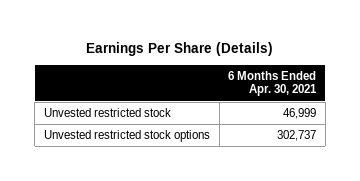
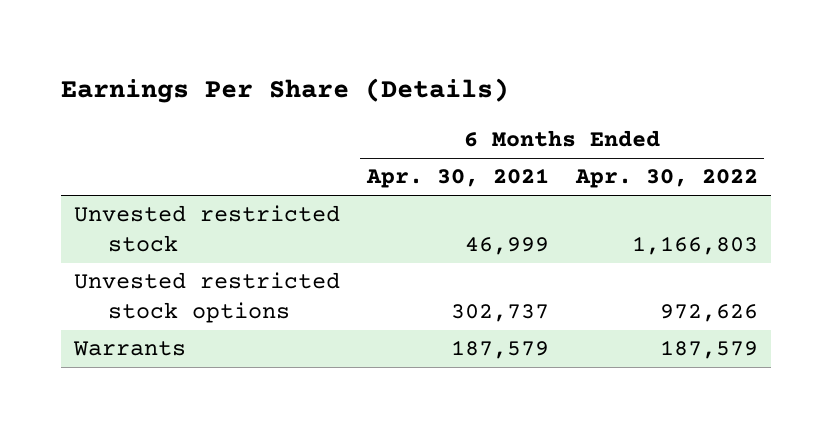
- | 6 Months Ended Apr. 30, 2021
+ | 6 Months Ended Apr. 30, 2021 | 6 Months Ended Apr. 30, 2022
+ Warrants | 187,579 | 187,579

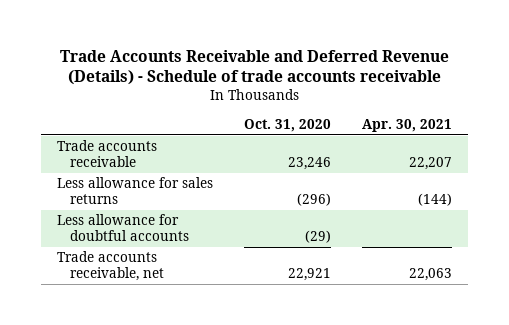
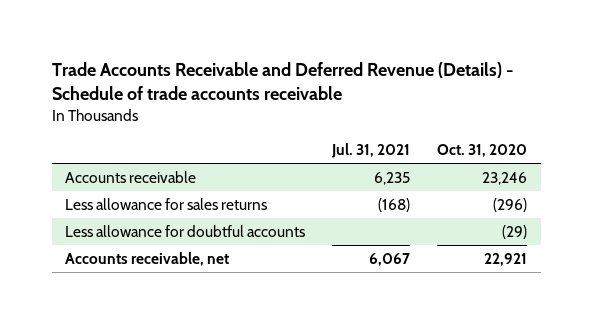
- | Oct. 31, 2020 | Apr. 30, 2021
+ | Jul. 31, 2021 | Oct. 31, 2020
- Trade accounts receivable | 23,246 | 22,207
+ Accounts receivable | 6,235 | 23,246
- Trade accounts receivable, net | 22,921 | 22,063
+ Accounts receivable, net | 6,067 | 22,921

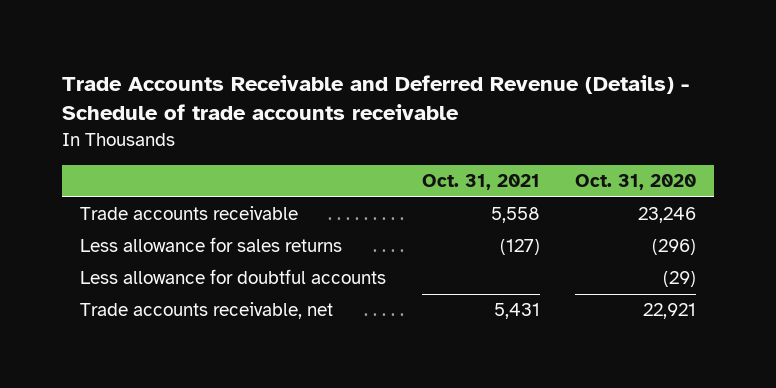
- | Jul. 31, 2021 | Oct. 31, 2020
+ | Oct. 31, 2021 | Oct. 31, 2020
- Accounts receivable | 6,235 | 23,246
+ Trade accounts receivable | 5,558 | 23,246
- Accounts receivable, net | 6,067 | 22,921
+ Trade accounts receivable, net | 5,431 | 22,921

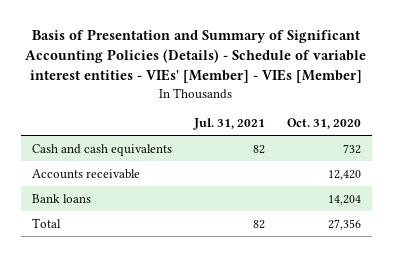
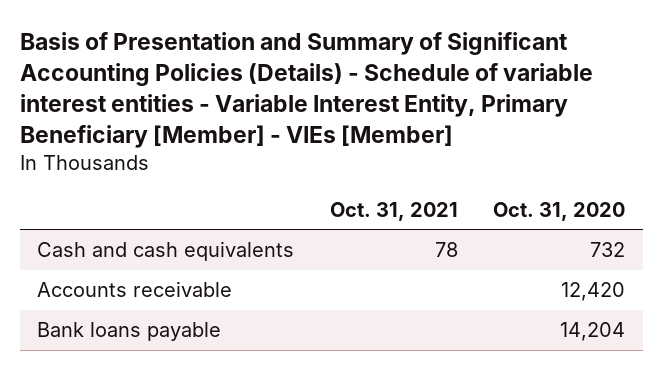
- Basis of Presentation and Summary of Significant Accounting Policies (Details) - Schedule of variable interest entities - VIEs' [Member] - VIEs [Member]
+ Basis of Presentation and Summary of Significant Accounting Policies (Details) - Schedule of variable interest entities - Variable Interest Entity, Primary Beneficiary [Member] - VIEs [Member]
- | Jul. 31, 2021 | Oct. 31, 2020
+ | Oct. 31, 2021 | Oct. 31, 2020
- Bank loans | | 14,204
- Total | 82 | 27,356
+ Bank loans payable | | 14,204

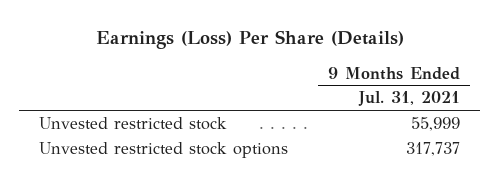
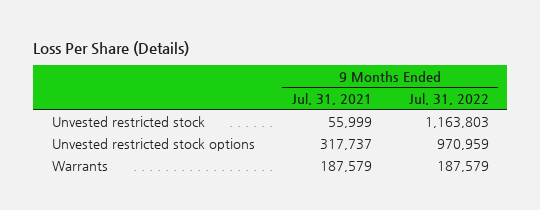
- Earnings (Loss) Per Share (Details)
+ Loss Per Share (Details)
- | 9 Months Ended Jul. 31, 2021
+ | 9 Months Ended Jul. 31, 2021 | 9 Months Ended Jul. 31, 2022
+ Warrants | 187,579 | 187,579

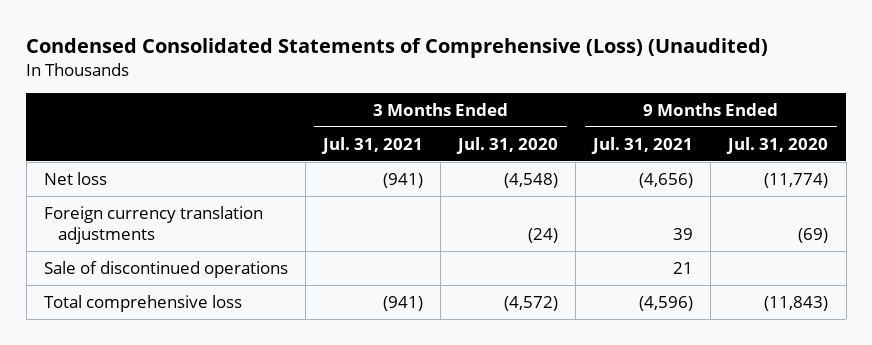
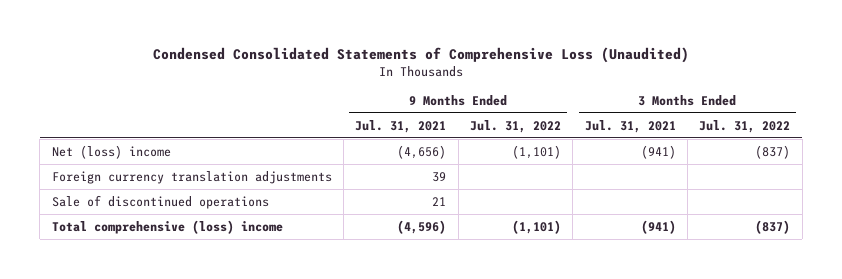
- Condensed Consolidated Statements of Comprehensive (Loss) (Unaudited)
+ Condensed Consolidated Statements of Comprehensive Loss (Unaudited)
- | 3 Months Ended Jul. 31, 2021 | 3 Months Ended Jul. 31, 2020 | 9 Months Ended Jul. 31, 2021 | 9 Months Ended Jul. 31, 2020
+ | 9 Months Ended Jul. 31, 2021 | 9 Months Ended Jul. 31, 2022 | 3 Months Ended Jul. 31, 2021 | 3 Months Ended Jul. 31, 2022
- Net loss | (941) | (4,548) | (4,656) | (11,774)
+ Net (loss) income | (4,656) | (1,101) | (941) | (837)
- Total comprehensive loss | (941) | (4,572) | (4,596) | (11,843)
+ Total comprehensive (loss) income | (4,596) | (1,101) | (941) | (837)

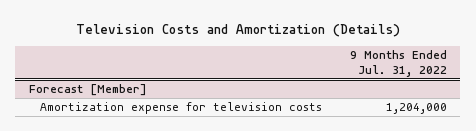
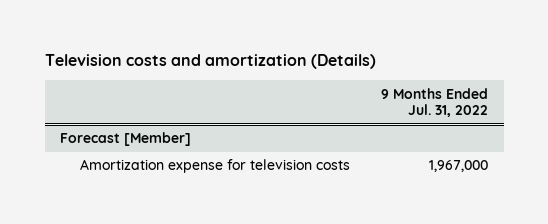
- Television Costs and Amortization (Details)
+ Television costs and amortization (Details)
@ Forecast [Member]
- Amortization expense for television costs | 1,204,000
+ Amortization expense for television costs | 1,967,000

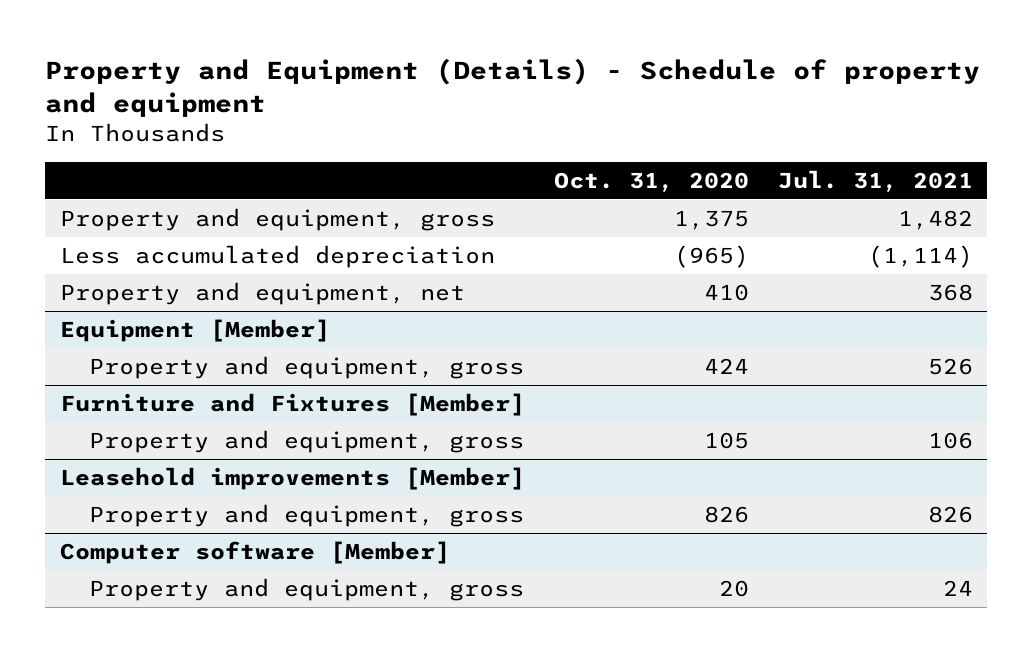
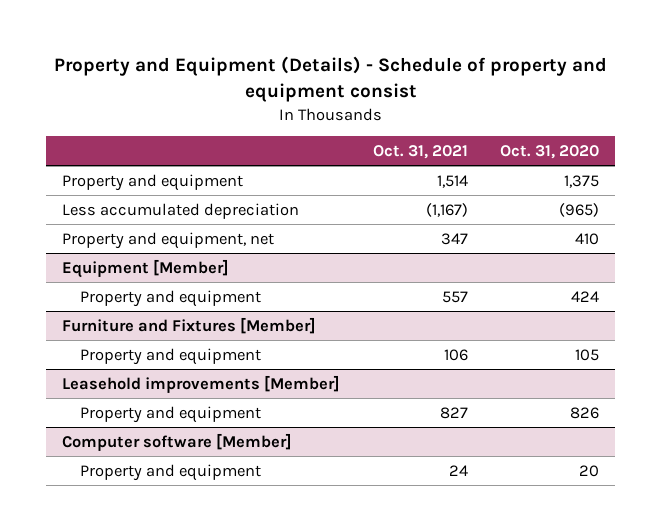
- Property and Equipment (Details) - Schedule of property and equipment
+ Property and Equipment (Details) - Schedule of property and equipment consist
- | Oct. 31, 2020 | Jul. 31, 2021
+ | Oct. 31, 2021 | Oct. 31, 2020
- Property and equipment, gross | 1,375 | 1,482
+ Property and equipment | 1,514 | 1,375
@ Equipment [Member]
- Property and equipment, gross | 424 | 526
+ Property and equipment | 557 | 424
@ Furniture and Fixtures [Member]
- Property and equipment, gross | 105 | 106
+ Property and equipment | 106 | 105
@ Leasehold improvements [Member]
- Property and equipment, gross | 826 | 826
+ Property and equipment | 827 | 826
@ Computer software [Member]
- Property and equipment, gross | 20 | 24
+ Property and equipment | 24 | 20

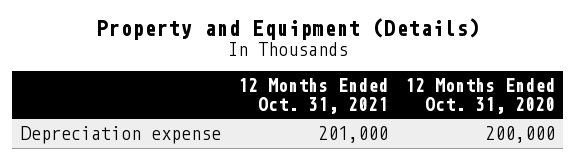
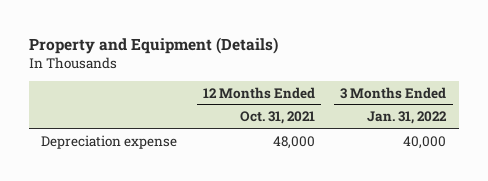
- | 12 Months Ended Oct. 31, 2021 | 12 Months Ended Oct. 31, 2020
+ | 12 Months Ended Oct. 31, 2021 | 3 Months Ended Jan. 31, 2022
- Depreciation expense | 201,000 | 200,000
+ Depreciation expense | 48,000 | 40,000

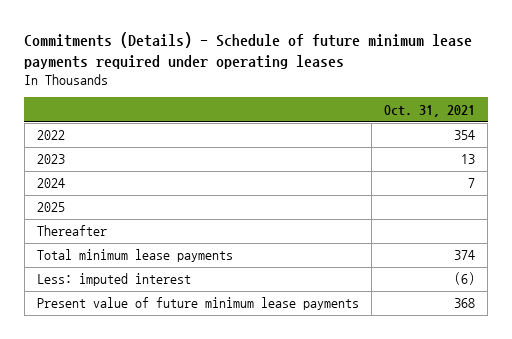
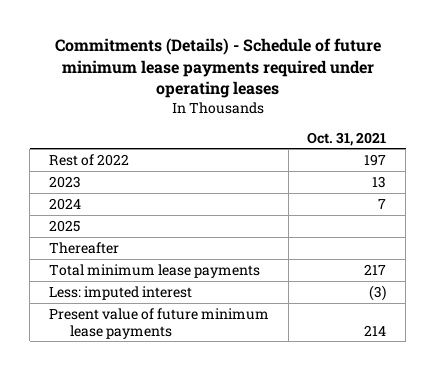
- 2022 | 354
+ Rest of 2022 | 197
- Total minimum lease payments | 374
- Less: imputed interest | (6)
- Present value of future minimum lease payments | 368
+ Total minimum lease payments | 217
+ Less: imputed interest | (3)
+ Present value of future minimum lease payments | 214

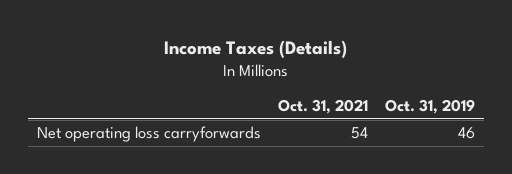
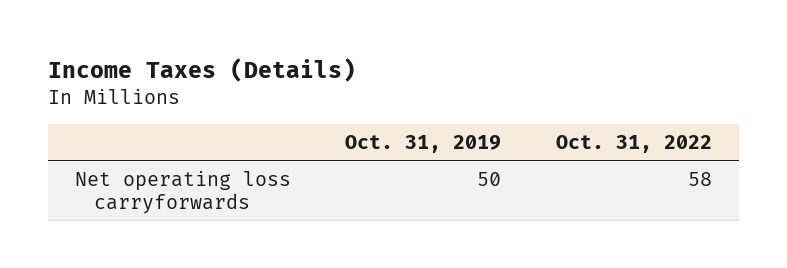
- | Oct. 31, 2021 | Oct. 31, 2019
+ | Oct. 31, 2019 | Oct. 31, 2022
- Net operating loss carryforwards | 54 | 46
+ Net operating loss carryforwards | 50 | 58

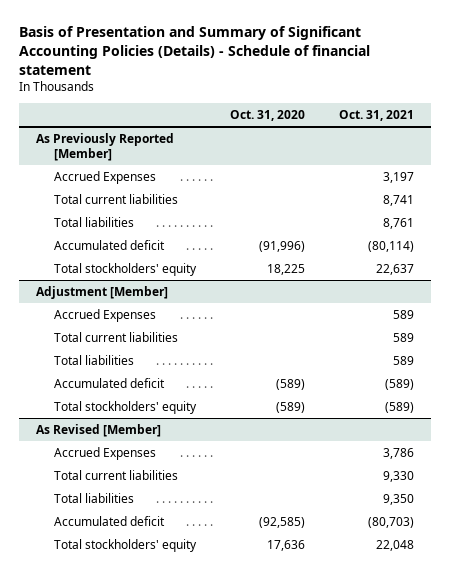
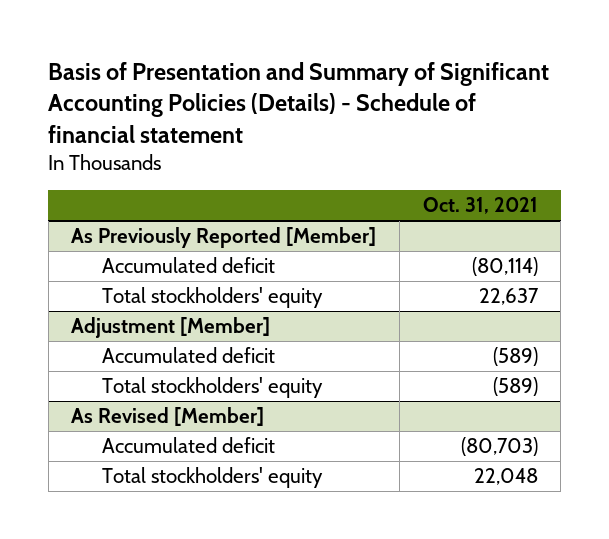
- | Oct. 31, 2020 | Oct. 31, 2021
+ | Oct. 31, 2021
@ As Previously Reported [Member]
- Accrued Expenses | | 3,197
- Total current liabilities | | 8,741
- Total liabilities | | 8,761
@ Adjustment [Member]
- Accrued Expenses | | 589
- Total current liabilities | | 589
- Total liabilities | | 589
@ As Revised [Member]
- Accrued Expenses | | 3,786
- Total current liabilities | | 9,330
- Total liabilities | | 9,350

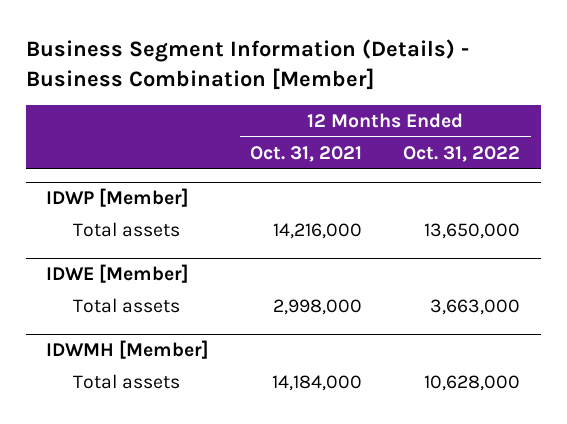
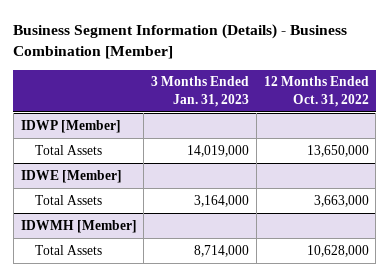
- | 12 Months Ended Oct. 31, 2021 | 12 Months Ended Oct. 31, 2022
+ | 3 Months Ended Jan. 31, 2023 | 12 Months Ended Oct. 31, 2022
@ IDWP [Member]
- Total assets | 14,216,000 | 13,650,000
+ Total Assets | 14,019,000 | 13,650,000
@ IDWE [Member]
- Total assets | 2,998,000 | 3,663,000
+ Total Assets | 3,164,000 | 3,663,000
@ IDWMH [Member]
- Total assets | 14,184,000 | 10,628,000
+ Total Assets | 8,714,000 | 10,628,000

